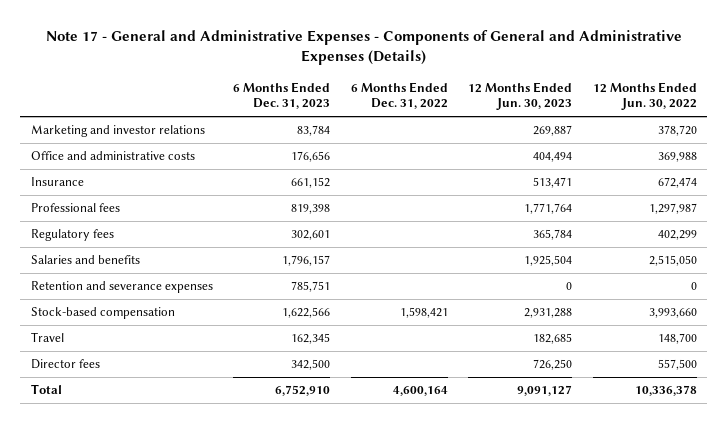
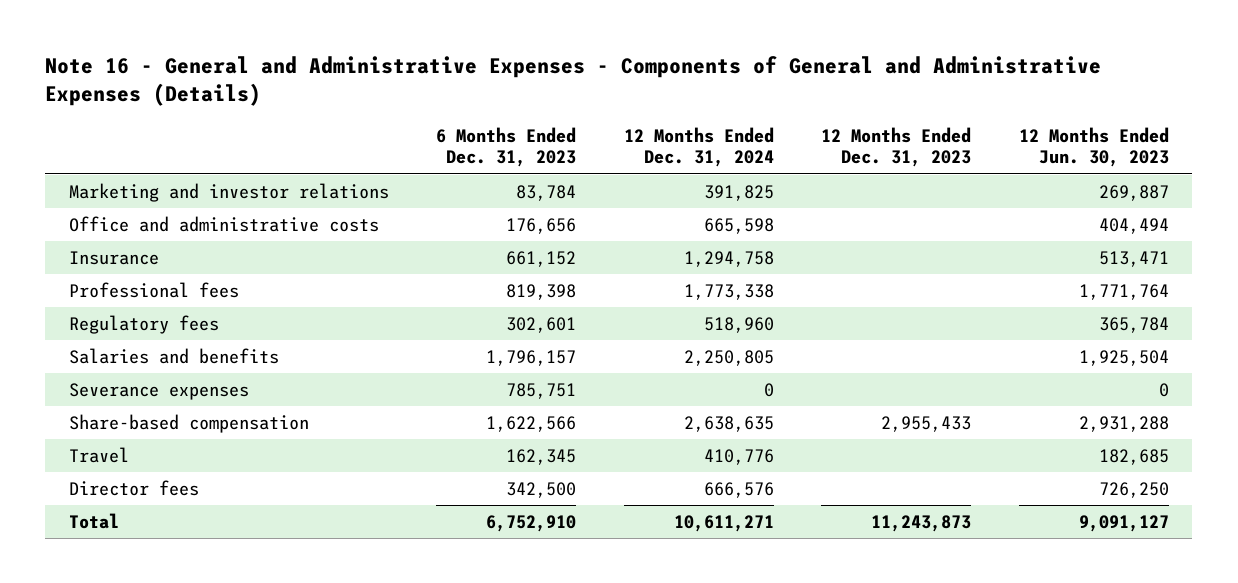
- Note 17 - General and Administrative Expenses - Components of General and Administrative Expenses (Details)
+ Note 16 - General and Administrative Expenses - Components of General and Administrative Expenses (Details)
- | 6 Months Ended Dec. 31, 2023 | 6 Months Ended Dec. 31, 2022 | 12 Months Ended Jun. 30, 2023 | 12 Months Ended Jun. 30, 2022
+ | 6 Months Ended Dec. 31, 2023 | 12 Months Ended Dec. 31, 2024 | 12 Months Ended Dec. 31, 2023 | 12 Months Ended Jun. 30, 2023
- Retention and severance expenses | 785,751 | | 0 | 0
- Stock-based compensation | 1,622,566 | 1,598,421 | 2,931,288 | 3,993,660
+ Severance expenses | 785,751 | 0 | | 0
+ Share-based compensation | 1,622,566 | 2,638,635 | 2,955,433 | 2,931,288

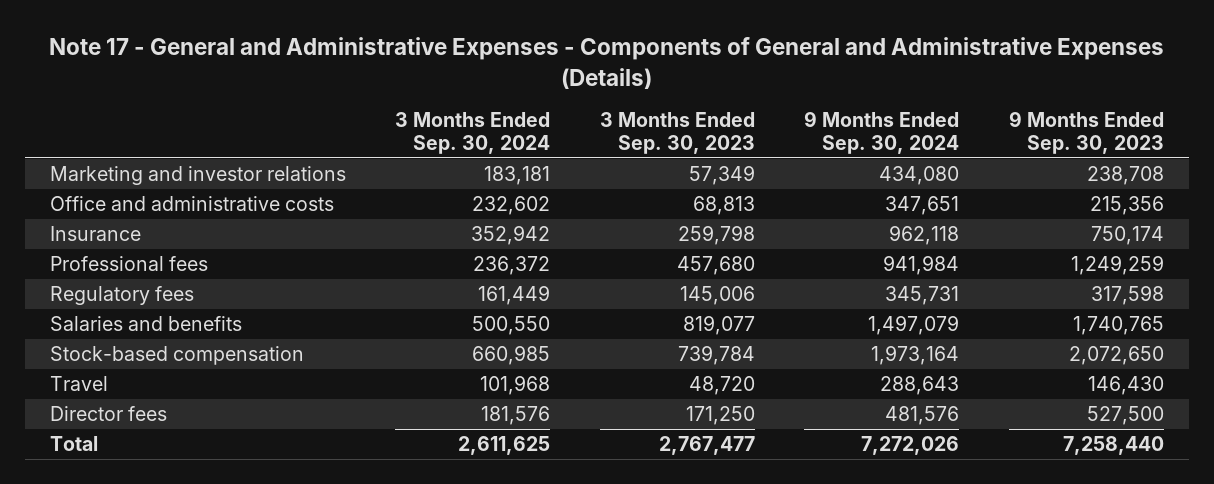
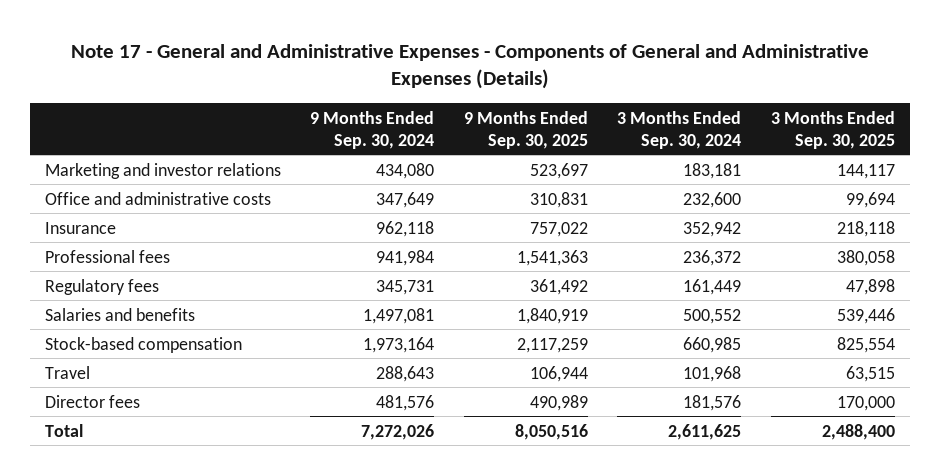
- | 3 Months Ended Sep. 30, 2024 | 3 Months Ended Sep. 30, 2023 | 9 Months Ended Sep. 30, 2024 | 9 Months Ended Sep. 30, 2023
+ | 9 Months Ended Sep. 30, 2024 | 9 Months Ended Sep. 30, 2025 | 3 Months Ended Sep. 30, 2024 | 3 Months Ended Sep. 30, 2025
- Office and administrative costs | 232,602 | 68,813 | 347,651 | 215,356
+ Office and administrative costs | 347,649 | 310,831 | 232,600 | 99,694
- Salaries and benefits | 500,550 | 819,077 | 1,497,079 | 1,740,765
+ Salaries and benefits | 1,497,081 | 1,840,919 | 500,552 | 539,446

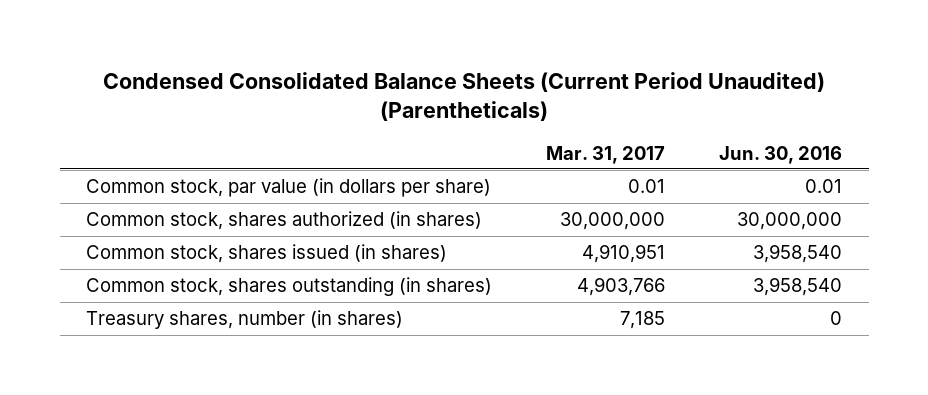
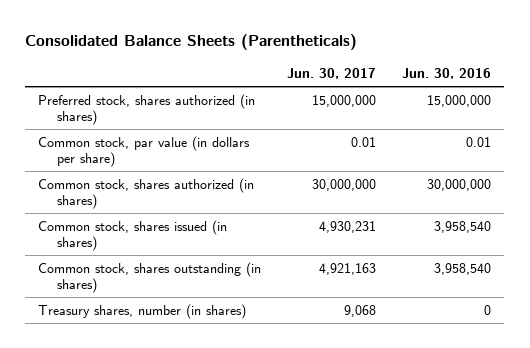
- Condensed Consolidated Balance Sheets (Current Period Unaudited) (Parentheticals)
+ Consolidated Balance Sheets (Parentheticals)
- | Mar. 31, 2017 | Jun. 30, 2016
+ | Jun. 30, 2017 | Jun. 30, 2016
+ Preferred stock, shares authorized (in shares) | 15,000,000 | 15,000,000

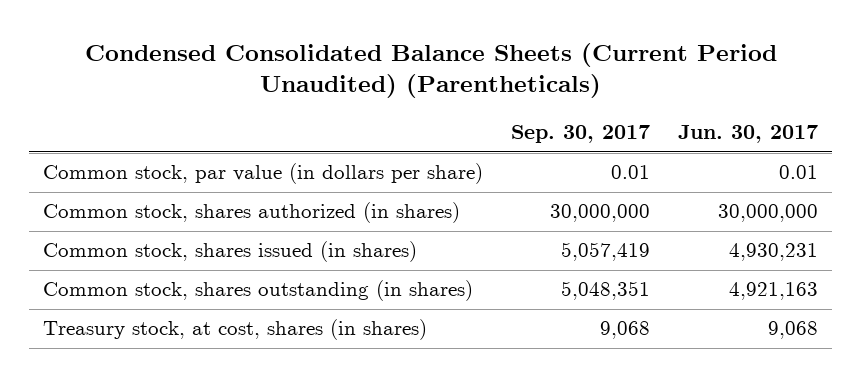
- Consolidated Balance Sheets (Parentheticals)
+ Condensed Consolidated Balance Sheets (Current Period Unaudited) (Parentheticals)
- | Jun. 30, 2017 | Jun. 30, 2016
+ | Sep. 30, 2017 | Jun. 30, 2017
- Preferred stock, shares authorized (in shares) | 15,000,000 | 15,000,000
- Treasury shares, number (in shares) | 9,068 | 0
+ Treasury stock, at cost, shares (in shares) | 9,068 | 9,068

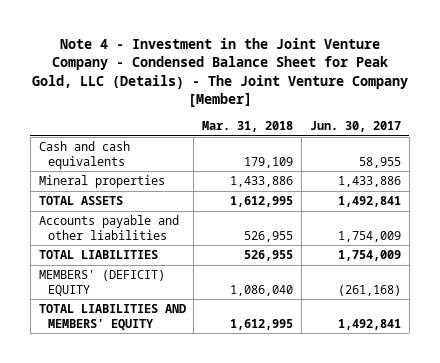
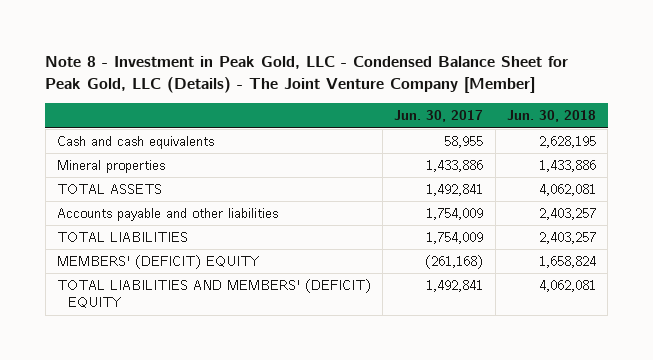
- Note 4 - Investment in the Joint Venture Company - Condensed Balance Sheet for Peak Gold, LLC (Details) - The Joint Venture Company [Member]
+ Note 8 - Investment in Peak Gold, LLC - Condensed Balance Sheet for Peak Gold, LLC (Details) - The Joint Venture Company [Member]
- | Mar. 31, 2018 | Jun. 30, 2017
+ | Jun. 30, 2017 | Jun. 30, 2018
- TOTAL LIABILITIES AND MEMBERS' EQUITY | 1,612,995 | 1,492,841
+ TOTAL LIABILITIES AND MEMBERS' (DEFICIT) EQUITY | 1,492,841 | 4,062,081

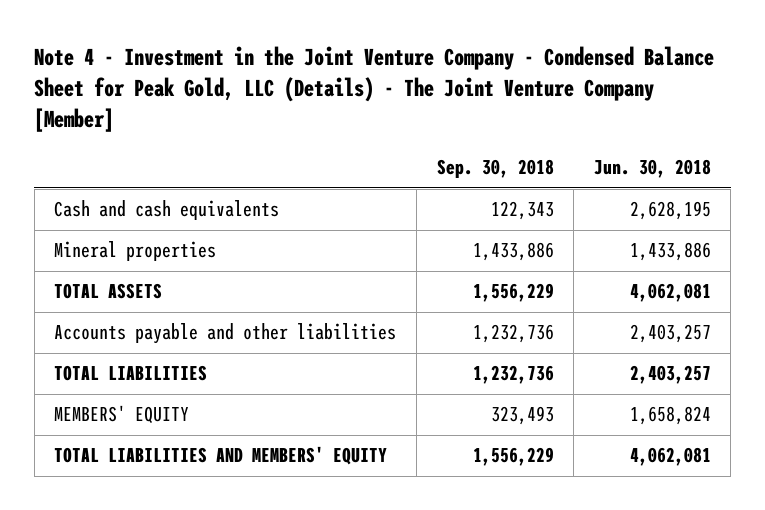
- Note 8 - Investment in Peak Gold, LLC - Condensed Balance Sheet for Peak Gold, LLC (Details) - The Joint Venture Company [Member]
+ Note 4 - Investment in the Joint Venture Company - Condensed Balance Sheet for Peak Gold, LLC (Details) - The Joint Venture Company [Member]
- | Jun. 30, 2017 | Jun. 30, 2018
+ | Sep. 30, 2018 | Jun. 30, 2018
- MEMBERS' (DEFICIT) EQUITY | (261,168) | 1,658,824
- TOTAL LIABILITIES AND MEMBERS' (DEFICIT) EQUITY | 1,492,841 | 4,062,081
+ MEMBERS' EQUITY | 323,493 | 1,658,824
+ TOTAL LIABILITIES AND MEMBERS' EQUITY | 1,556,229 | 4,062,081

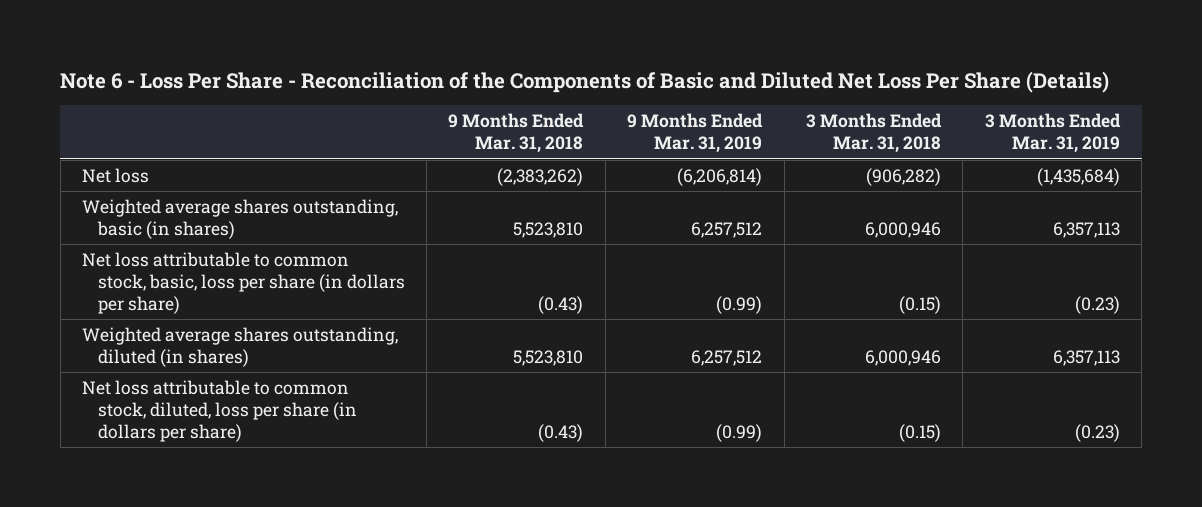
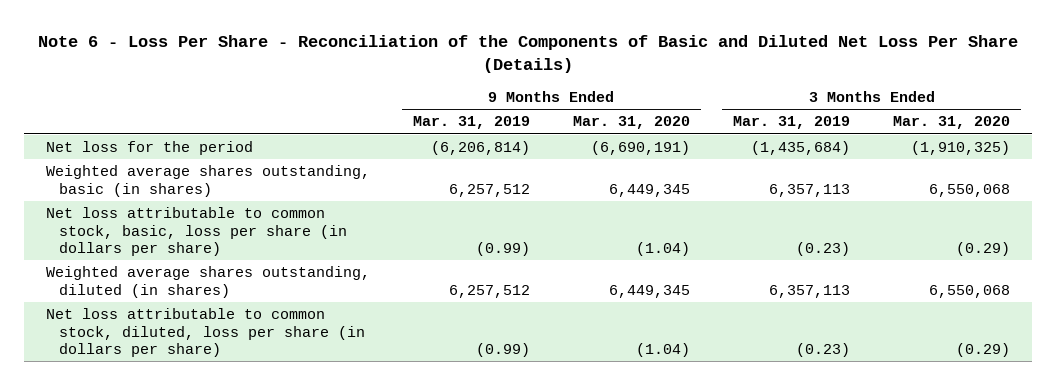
- | 9 Months Ended Mar. 31, 2018 | 9 Months Ended Mar. 31, 2019 | 3 Months Ended Mar. 31, 2018 | 3 Months Ended Mar. 31, 2019
+ | 9 Months Ended Mar. 31, 2019 | 9 Months Ended Mar. 31, 2020 | 3 Months Ended Mar. 31, 2019 | 3 Months Ended Mar. 31, 2020
- Net loss | (2,383,262) | (6,206,814) | (906,282) | (1,435,684)
+ Net loss for the period | (6,206,814) | (6,690,191) | (1,435,684) | (1,910,325)

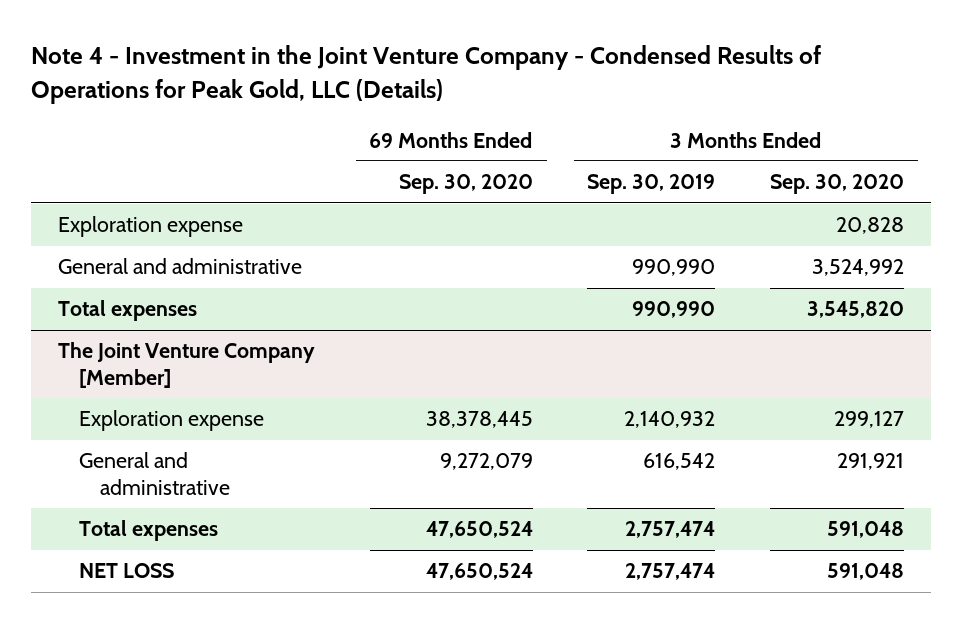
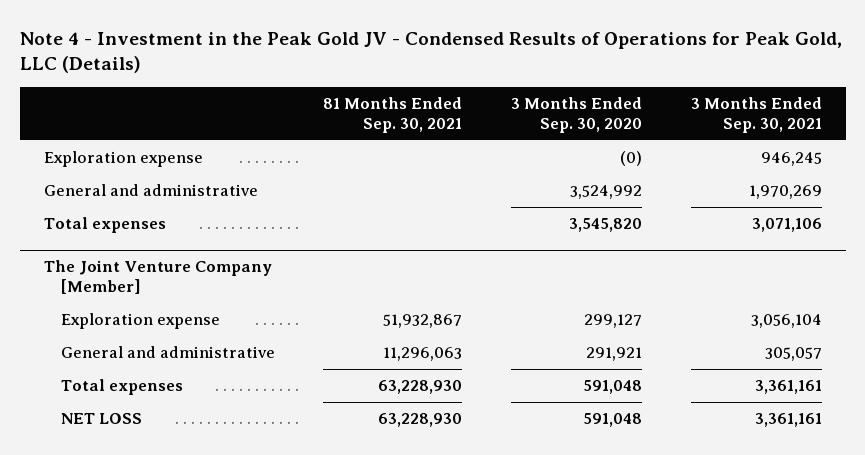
- Note 4 - Investment in the Joint Venture Company - Condensed Results of Operations for Peak Gold, LLC (Details)
+ Note 4 - Investment in the Peak Gold JV - Condensed Results of Operations for Peak Gold, LLC (Details)
- | 69 Months Ended Sep. 30, 2020 | 3 Months Ended Sep. 30, 2019 | 3 Months Ended Sep. 30, 2020
+ | 81 Months Ended Sep. 30, 2021 | 3 Months Ended Sep. 30, 2020 | 3 Months Ended Sep. 30, 2021
- Exploration expense | | | 20,828
+ Exploration expense | | (0) | 946,245

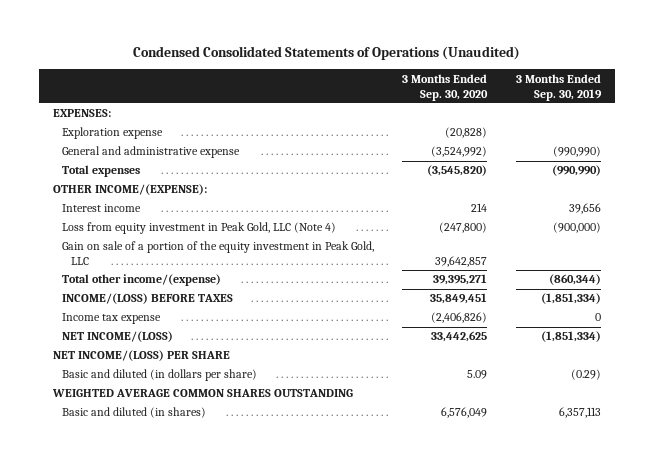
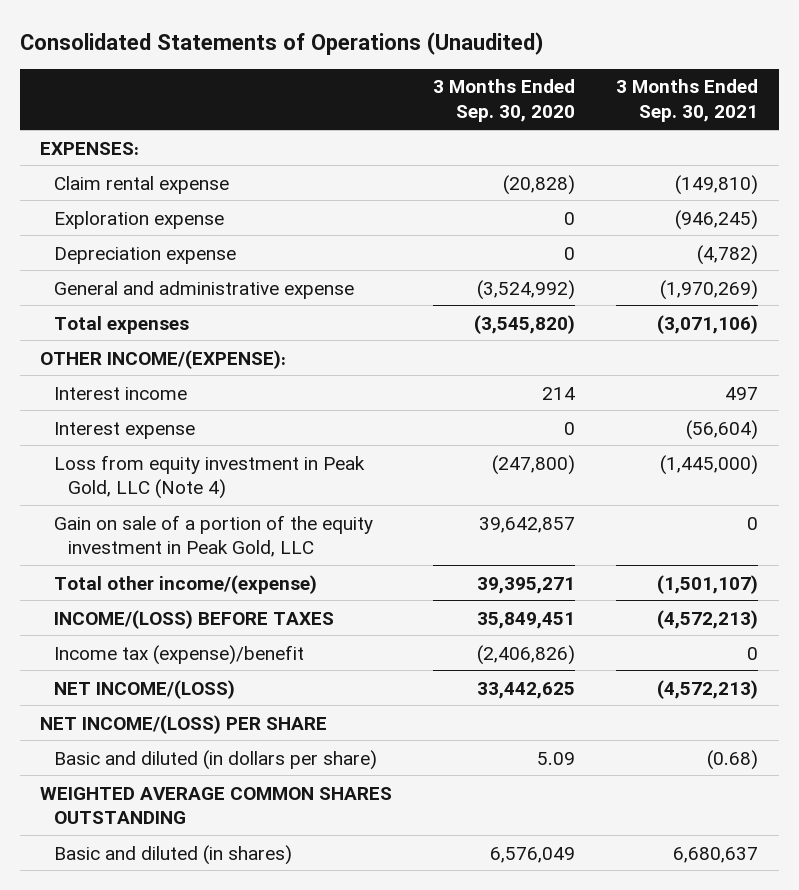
- Condensed Consolidated Statements of Operations (Unaudited)
+ Consolidated Statements of Operations (Unaudited)
- | 3 Months Ended Sep. 30, 2020 | 3 Months Ended Sep. 30, 2019
+ | 3 Months Ended Sep. 30, 2020 | 3 Months Ended Sep. 30, 2021
- Exploration expense | (20,828) |
+ Claim rental expense | (20,828) | (149,810)
+ Exploration expense | 0 | (946,245)
+ Depreciation expense | 0 | (4,782)
+ Interest expense | 0 | (56,604)
- Income tax expense | (2,406,826) | 0
+ Income tax (expense)/benefit | (2,406,826) | 0

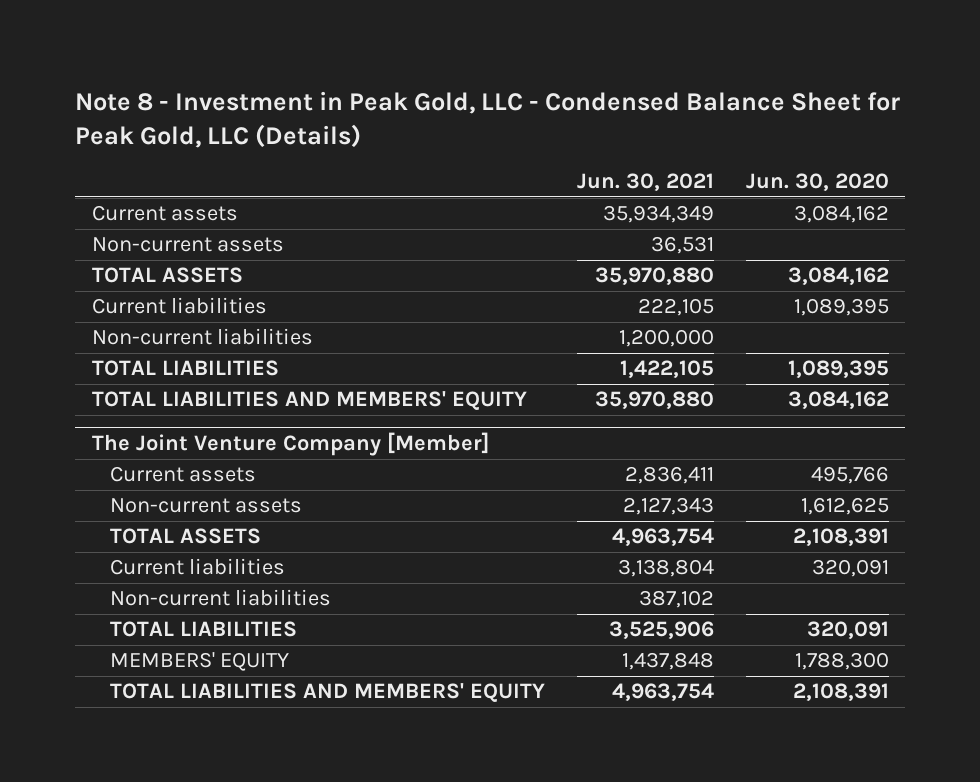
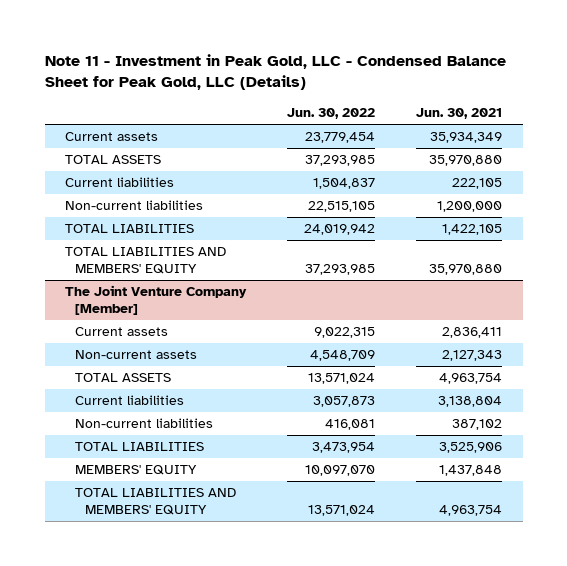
- Note 8 - Investment in Peak Gold, LLC - Condensed Balance Sheet for Peak Gold, LLC (Details)
+ Note 11 - Investment in Peak Gold, LLC - Condensed Balance Sheet for Peak Gold, LLC (Details)
- | Jun. 30, 2021 | Jun. 30, 2020
+ | Jun. 30, 2022 | Jun. 30, 2021
- Non-current assets | 36,531 |

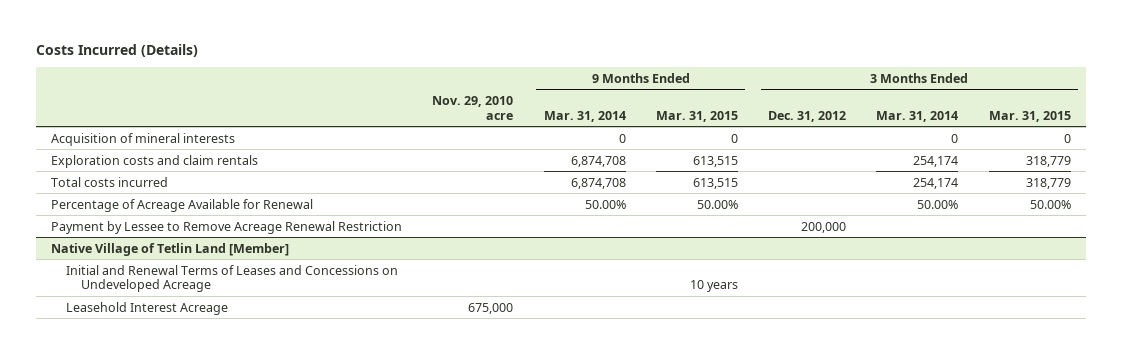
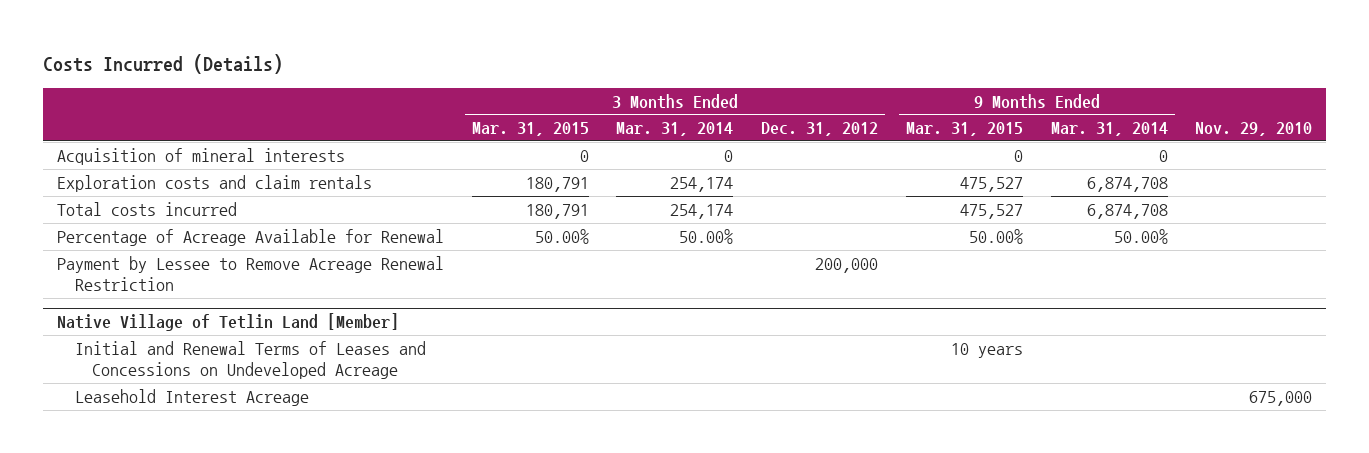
- | Nov. 29, 2010 acre | 9 Months Ended Mar. 31, 2014 | 9 Months Ended Mar. 31, 2015 | 3 Months Ended Dec. 31, 2012 | 3 Months Ended Mar. 31, 2014 | 3 Months Ended Mar. 31, 2015
+ | 3 Months Ended Mar. 31, 2015 | 3 Months Ended Mar. 31, 2014 | 3 Months Ended Dec. 31, 2012 | 9 Months Ended Mar. 31, 2015 | 9 Months Ended Mar. 31, 2014 | Nov. 29, 2010
- Exploration costs and claim rentals | | 6,874,708 | 613,515 | | 254,174 | 318,779
- Total costs incurred | | 6,874,708 | 613,515 | | 254,174 | 318,779
+ Exploration costs and claim rentals | 180,791 | 254,174 | | 475,527 | 6,874,708 |
+ Total costs incurred | 180,791 | 254,174 | | 475,527 | 6,874,708 |

